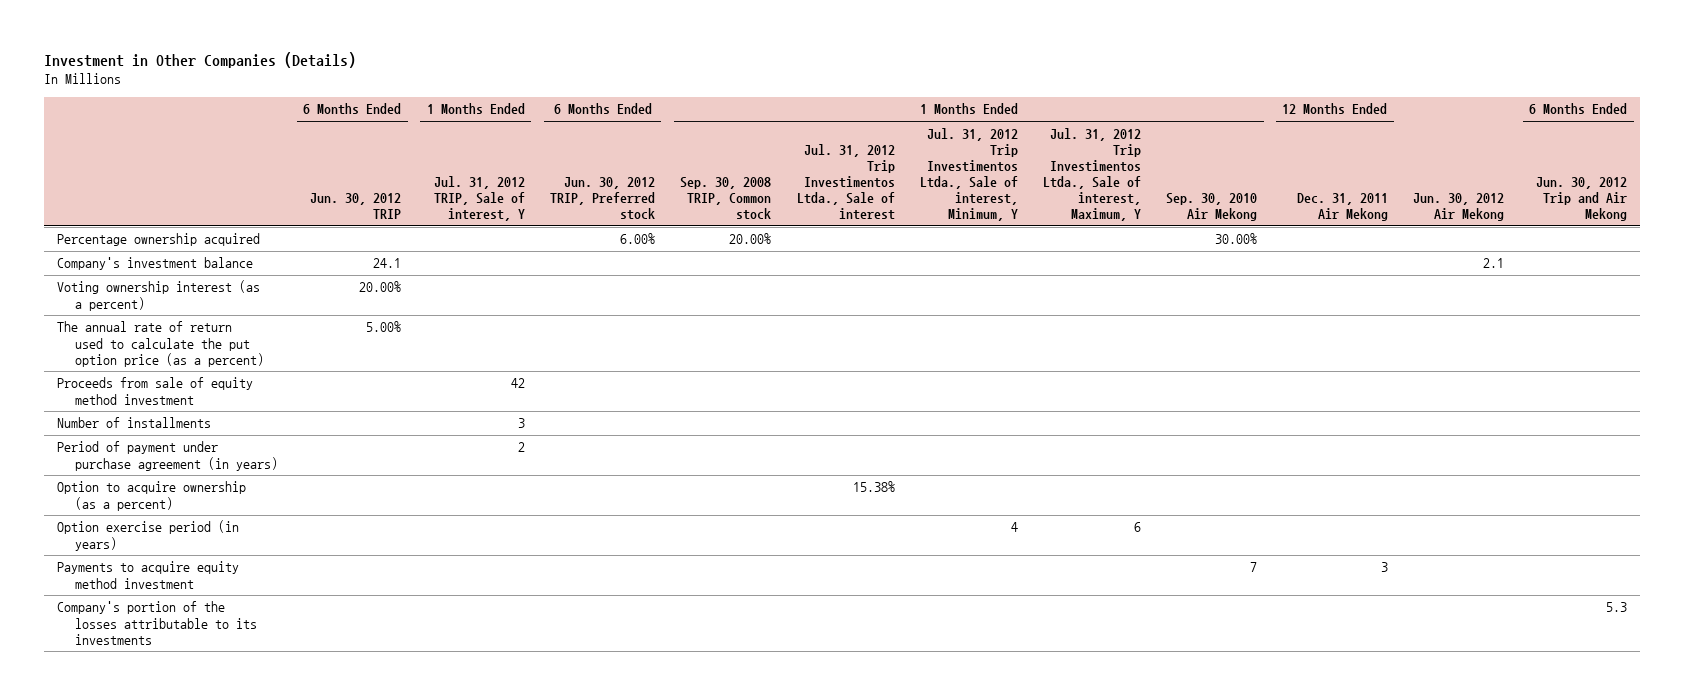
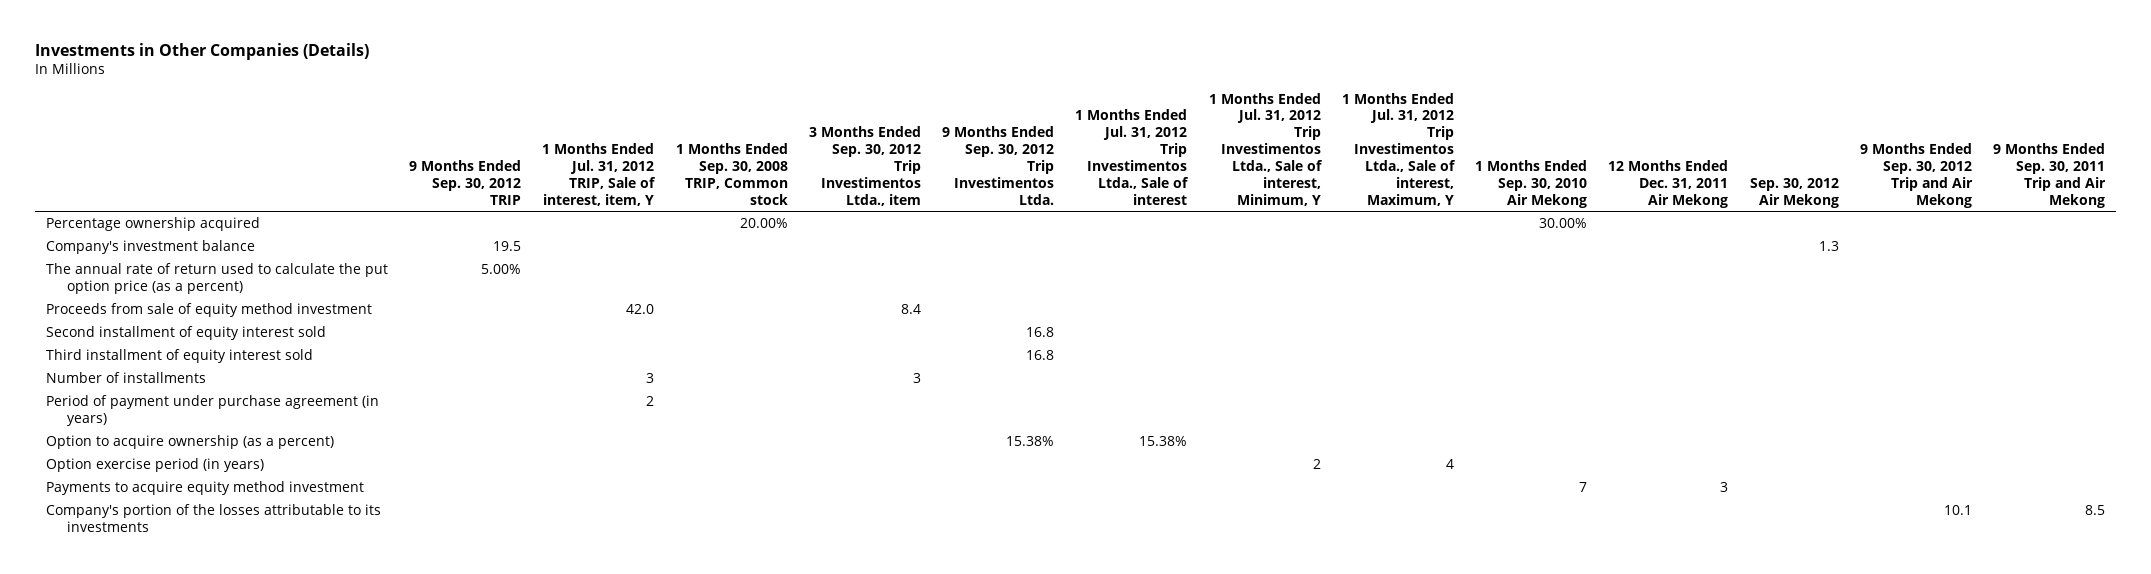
- Investment in Other Companies (Details)
+ Investments in Other Companies (Details)
- | 6 Months Ended Jun. 30, 2012 TRIP | 1 Months Ended Jul. 31, 2012 TRIP, Sale of interest, Y | 6 Months Ended Jun. 30, 2012 TRIP, Preferred stock | 1 Months Ended Sep. 30, 2008 TRIP, Common stock | 1 Months Ended Jul. 31, 2012 Trip Investimentos Ltda., Sale of interest | 1 Months Ended Jul. 31, 2012 Trip Investimentos Ltda., Sale of interest, Minimum, Y | 1 Months Ended Jul. 31, 2012 Trip Investimentos Ltda., Sale of interest, Maximum, Y | 1 Months Ended Sep. 30, 2010 Air Mekong | 12 Months Ended Dec. 31, 2011 Air Mekong | Jun. 30, 2012 Air Mekong | 6 Months Ended Jun. 30, 2012 Trip and Air Mekong
+ | 9 Months Ended Sep. 30, 2012 TRIP | 1 Months Ended Jul. 31, 2012 TRIP, Sale of interest, item, Y | 1 Months Ended Sep. 30, 2008 TRIP, Common stock | 3 Months Ended Sep. 30, 2012 Trip Investimentos Ltda., item | 9 Months Ended Sep. 30, 2012 Trip Investimentos Ltda. | 1 Months Ended Jul. 31, 2012 Trip Investimentos Ltda., Sale of interest | 1 Months Ended Jul. 31, 2012 Trip Investimentos Ltda., Sale of interest, Minimum, Y | 1 Months Ended Jul. 31, 2012 Trip Investimentos Ltda., Sale of interest, Maximum, Y | 1 Months Ended Sep. 30, 2010 Air Mekong | 12 Months Ended Dec. 31, 2011 Air Mekong | Sep. 30, 2012 Air Mekong | 9 Months Ended Sep. 30, 2012 Trip and Air Mekong | 9 Months Ended Sep. 30, 2011 Trip and Air Mekong
- Voting ownership interest (as a percent) | 20.00% | | | | | | | | | |
+ Second installment of equity interest sold | | | | | 16.8 | | | | | | | |
+ Third installment of equity interest sold | | | | | 16.8 | | | | | | | |
- Option exercise period (in years) | | | | | | 4 | 6 | | | |
+ Option exercise period (in years) | | | | | | | 2 | 4 | | | | |

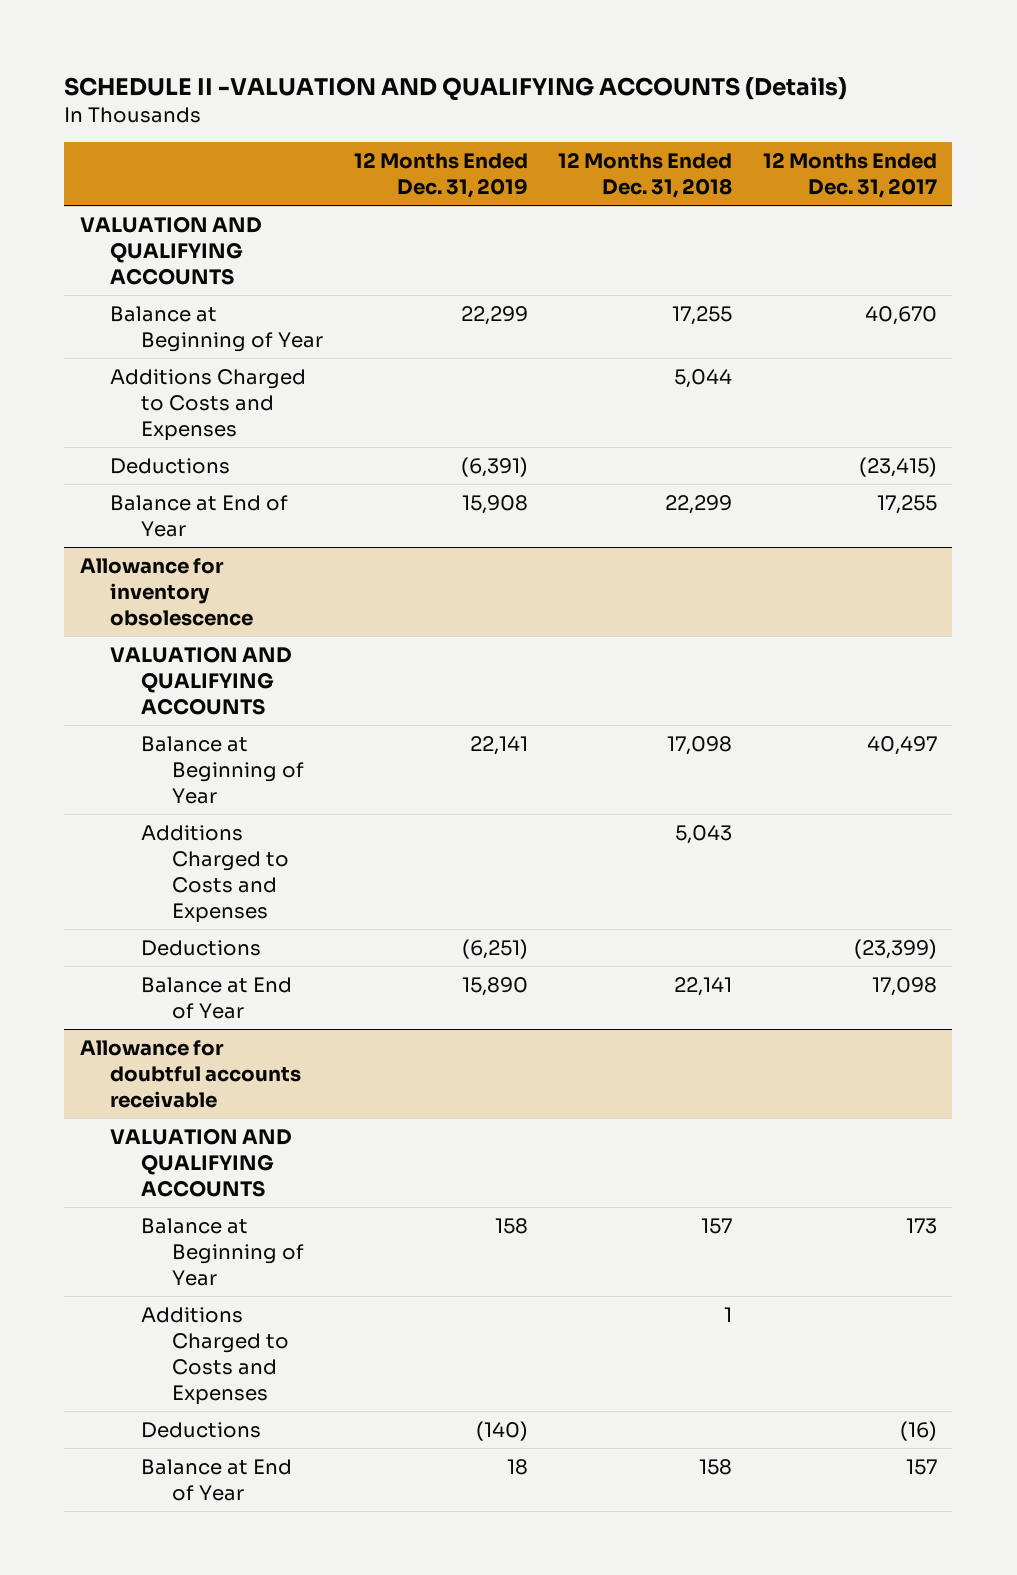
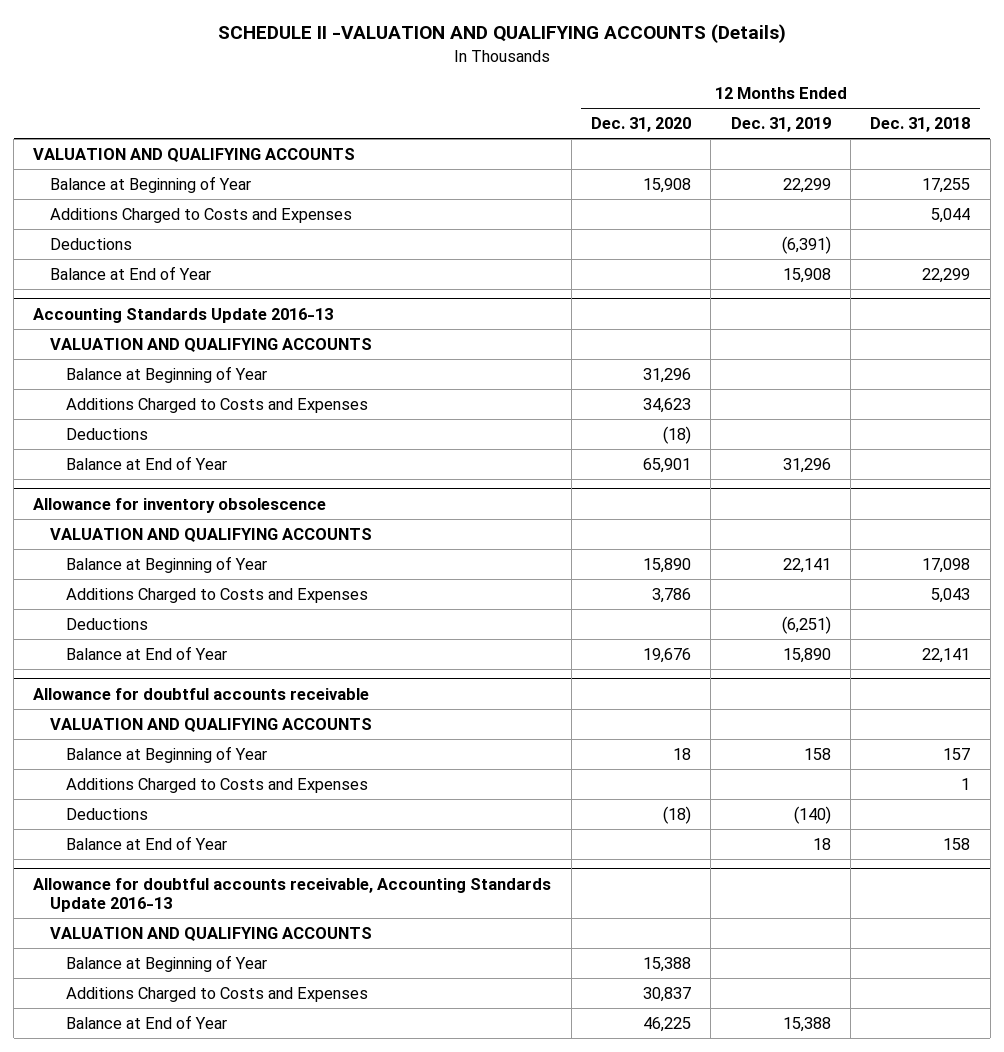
- | 12 Months Ended Dec. 31, 2019 | 12 Months Ended Dec. 31, 2018 | 12 Months Ended Dec. 31, 2017
+ | 12 Months Ended Dec. 31, 2020 | 12 Months Ended Dec. 31, 2019 | 12 Months Ended Dec. 31, 2018
+ Accounting Standards Update 2016-13
+ VALUATION AND QUALIFYING ACCOUNTS
+ Balance at Beginning of Year | 31,296 | |
+ Additions Charged to Costs and Expenses | 34,623 | |
+ Deductions | (18) | |
+ Balance at End of Year | 65,901 | 31,296 |
+ Allowance for doubtful accounts receivable, Accounting Standards Update 2016-13
+ VALUATION AND QUALIFYING ACCOUNTS
+ Balance at Beginning of Year | 15,388 | |
+ Additions Charged to Costs and Expenses | 30,837 | |
+ Balance at End of Year | 46,225 | 15,388 |

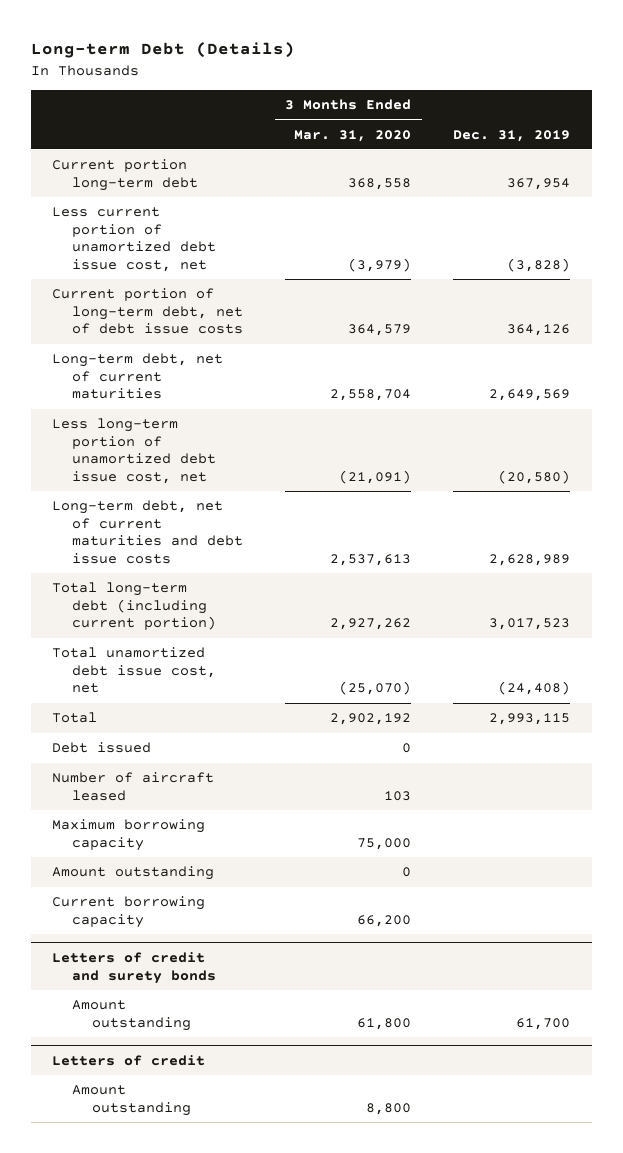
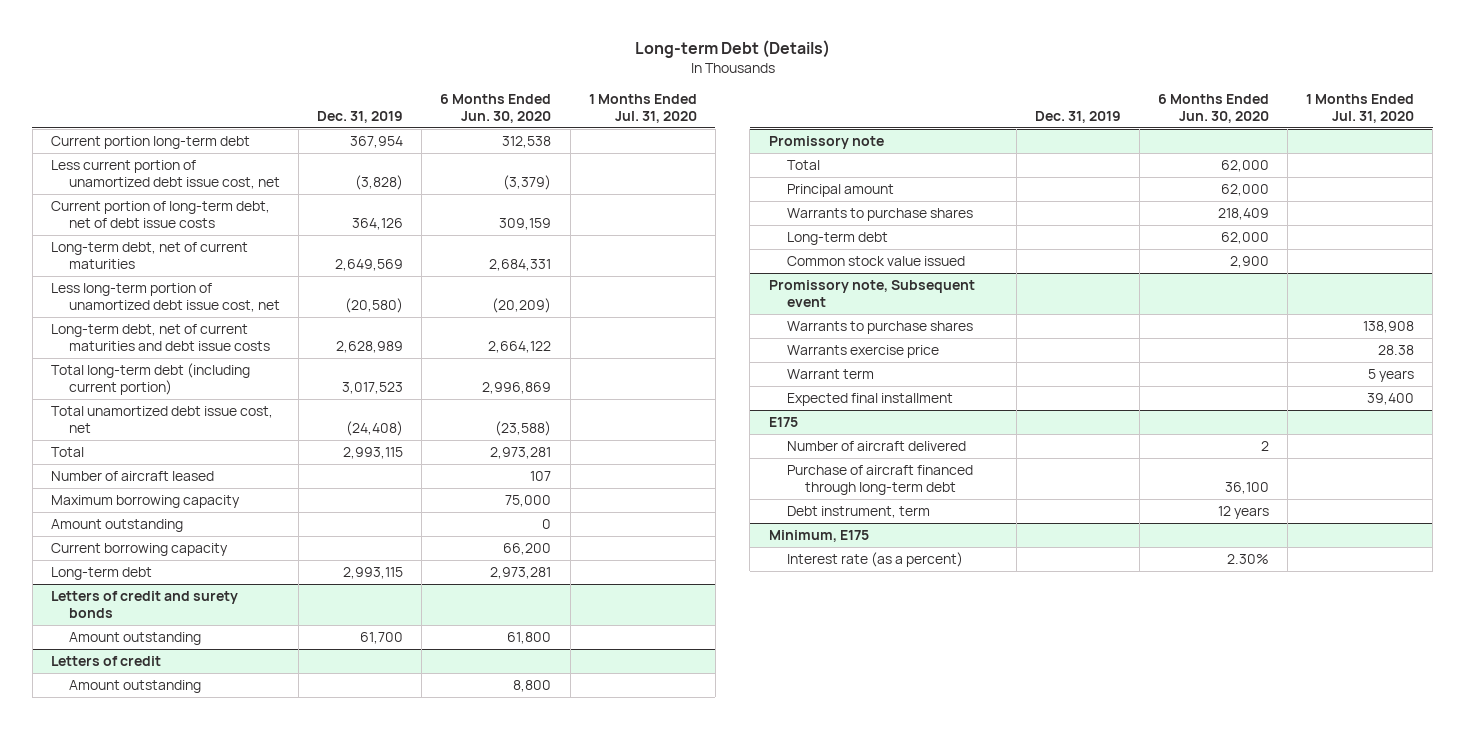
- | 3 Months Ended Mar. 31, 2020 | Dec. 31, 2019
+ | Dec. 31, 2019 | 6 Months Ended Jun. 30, 2020 | 1 Months Ended Jul. 31, 2020
- Debt issued | 0 |
+ Long-term debt | 2,993,115 | 2,973,281 |
+ Promissory note
+ Total | | 62,000 |
+ Principal amount | | 62,000 |
+ Warrants to purchase shares | | 218,409 |
+ Long-term debt | | 62,000 |
+ Common stock value issued | | 2,900 |
+ Promissory note, Subsequent event
+ Warrants to purchase shares | | | 138,908
+ Warrants exercise price | | | 28.38
+ Warrant term | | | 5 years
+ Expected final installment | | | 39,400
+ E175
+ Number of aircraft delivered | | 2 |
+ Purchase of aircraft financed through long-term debt | | 36,100 |
+ Debt instrument, term | | 12 years |
+ Minimum, E175
+ Interest rate (as a percent) | | 2.30% |

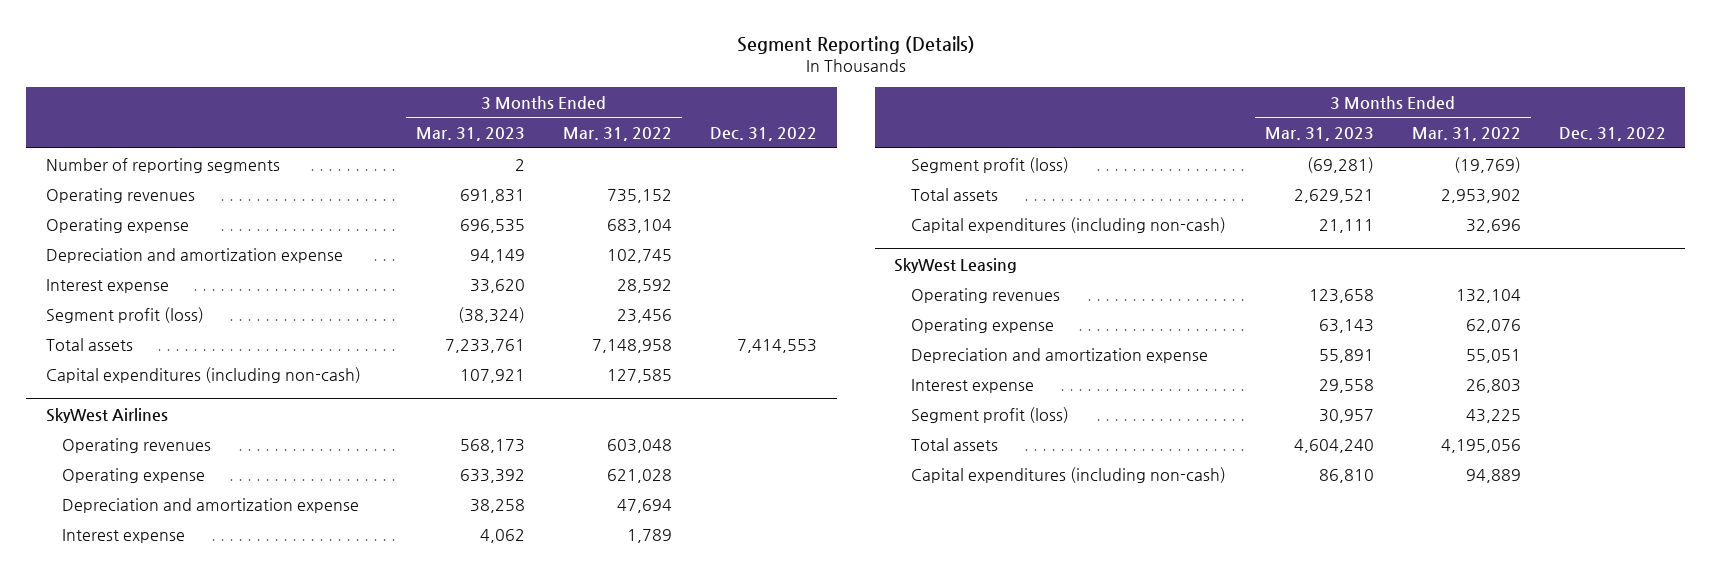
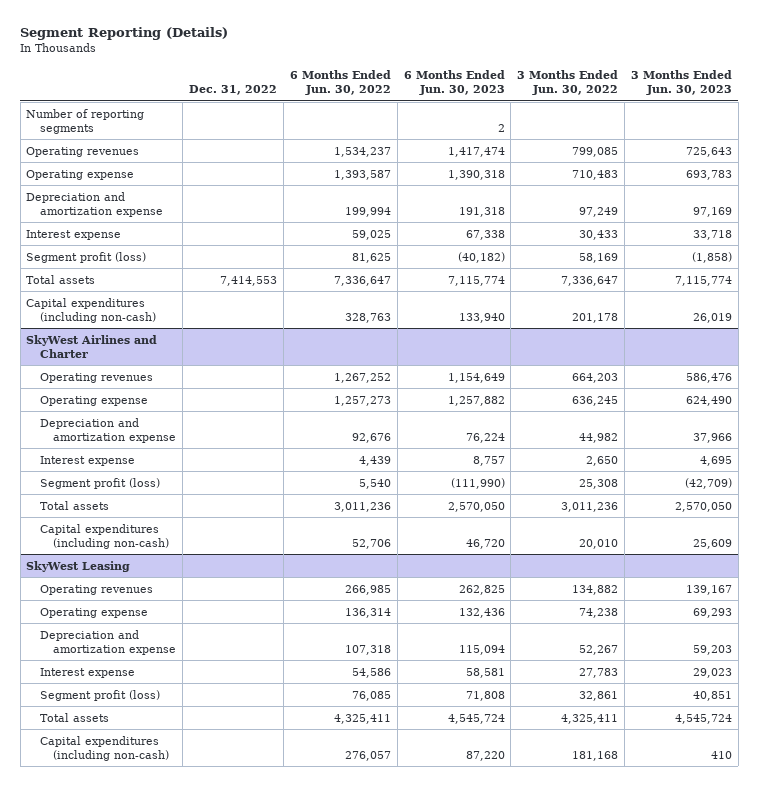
- | 3 Months Ended Mar. 31, 2023 | 3 Months Ended Mar. 31, 2022 | Dec. 31, 2022
+ | Dec. 31, 2022 | 6 Months Ended Jun. 30, 2022 | 6 Months Ended Jun. 30, 2023 | 3 Months Ended Jun. 30, 2022 | 3 Months Ended Jun. 30, 2023
- SkyWest Airlines
+ SkyWest Airlines and Charter

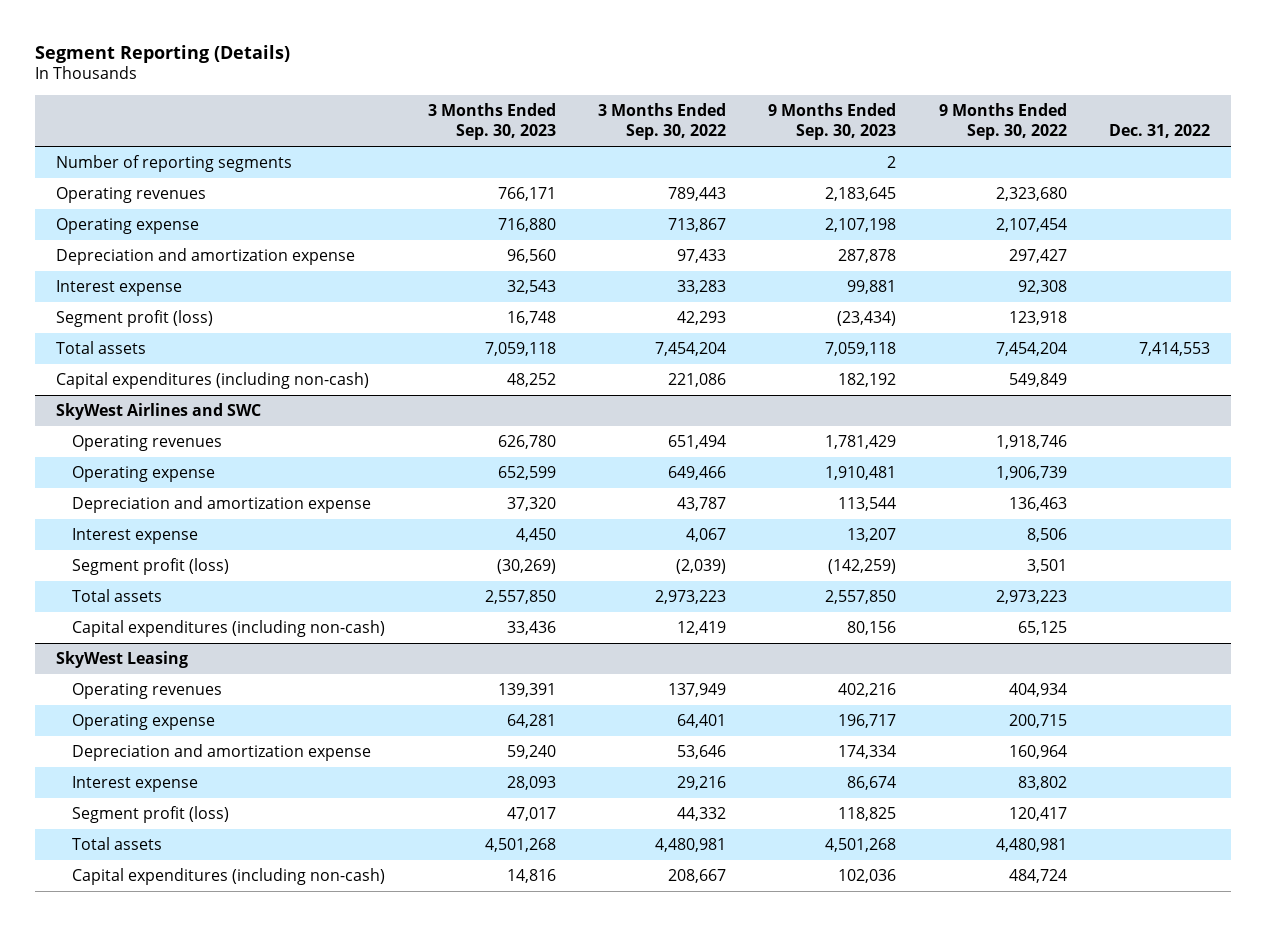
- | Dec. 31, 2022 | 6 Months Ended Jun. 30, 2022 | 6 Months Ended Jun. 30, 2023 | 3 Months Ended Jun. 30, 2022 | 3 Months Ended Jun. 30, 2023
+ | 3 Months Ended Sep. 30, 2023 | 3 Months Ended Sep. 30, 2022 | 9 Months Ended Sep. 30, 2023 | 9 Months Ended Sep. 30, 2022 | Dec. 31, 2022
- SkyWest Airlines and Charter
+ SkyWest Airlines and SWC

